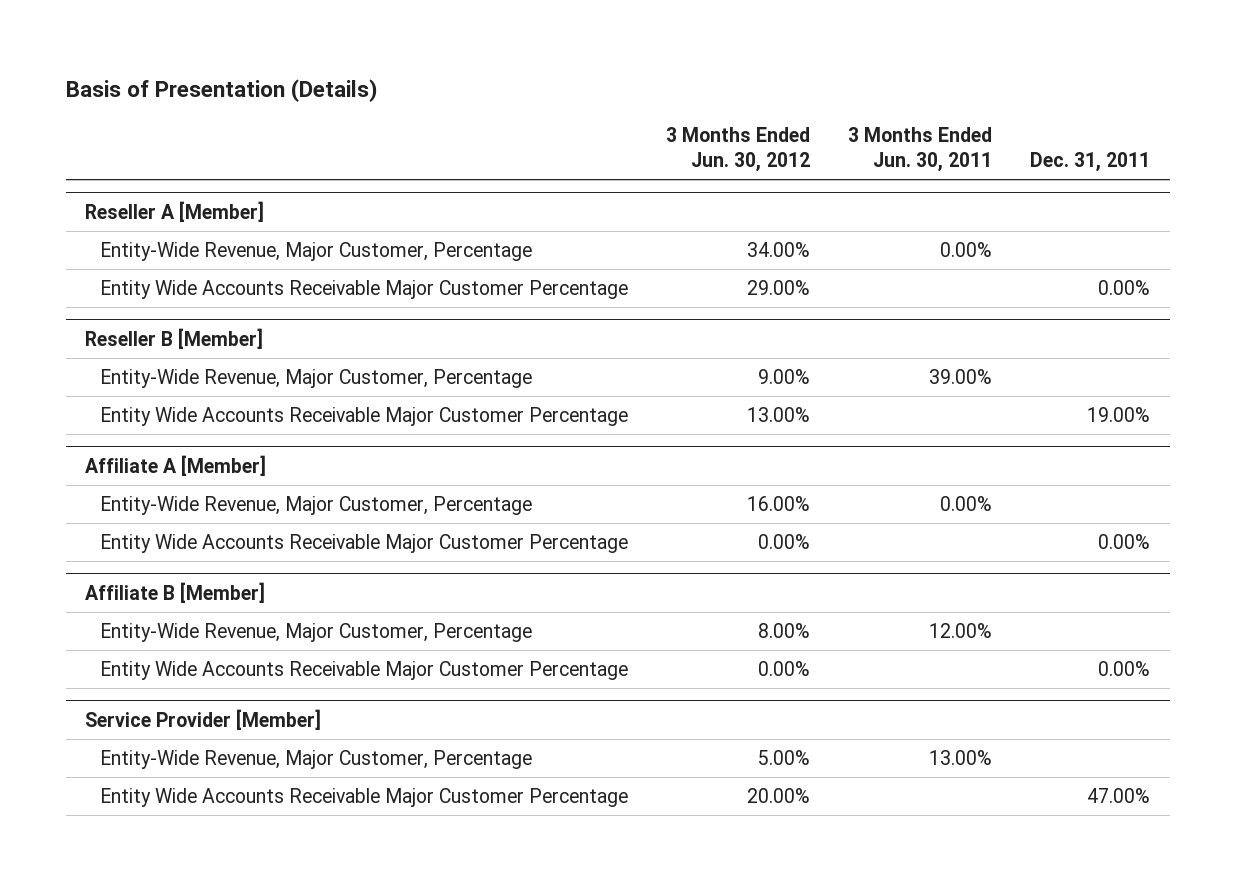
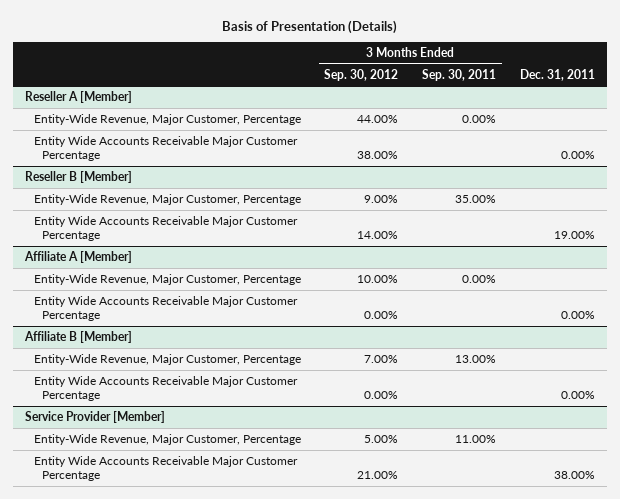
- | 3 Months Ended Jun. 30, 2012 | 3 Months Ended Jun. 30, 2011 | Dec. 31, 2011
+ | 3 Months Ended Sep. 30, 2012 | 3 Months Ended Sep. 30, 2011 | Dec. 31, 2011
@ Service Provider [Member]
- Entity Wide Accounts Receivable Major Customer Percentage | 20.00% | | 47.00%
+ Entity Wide Accounts Receivable Major Customer Percentage | 21.00% | | 38.00%

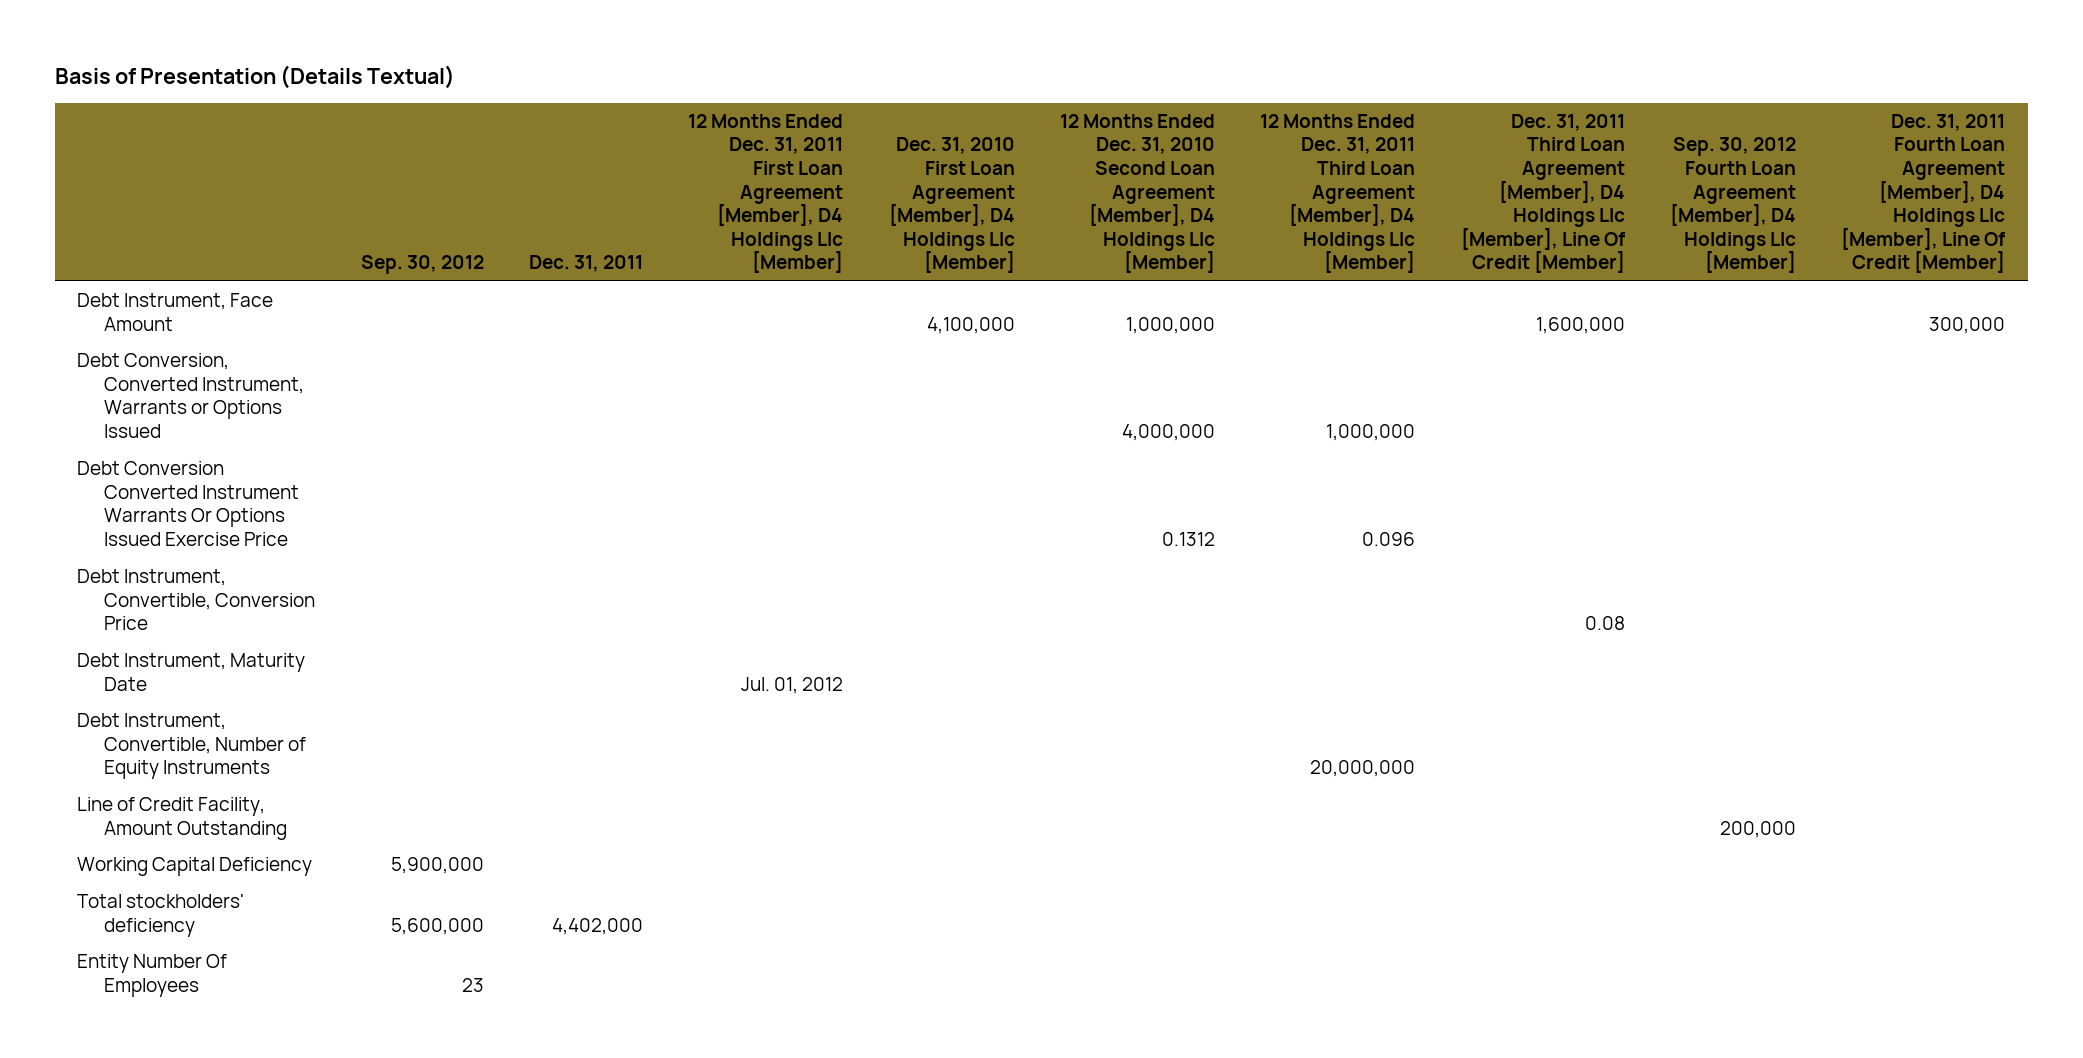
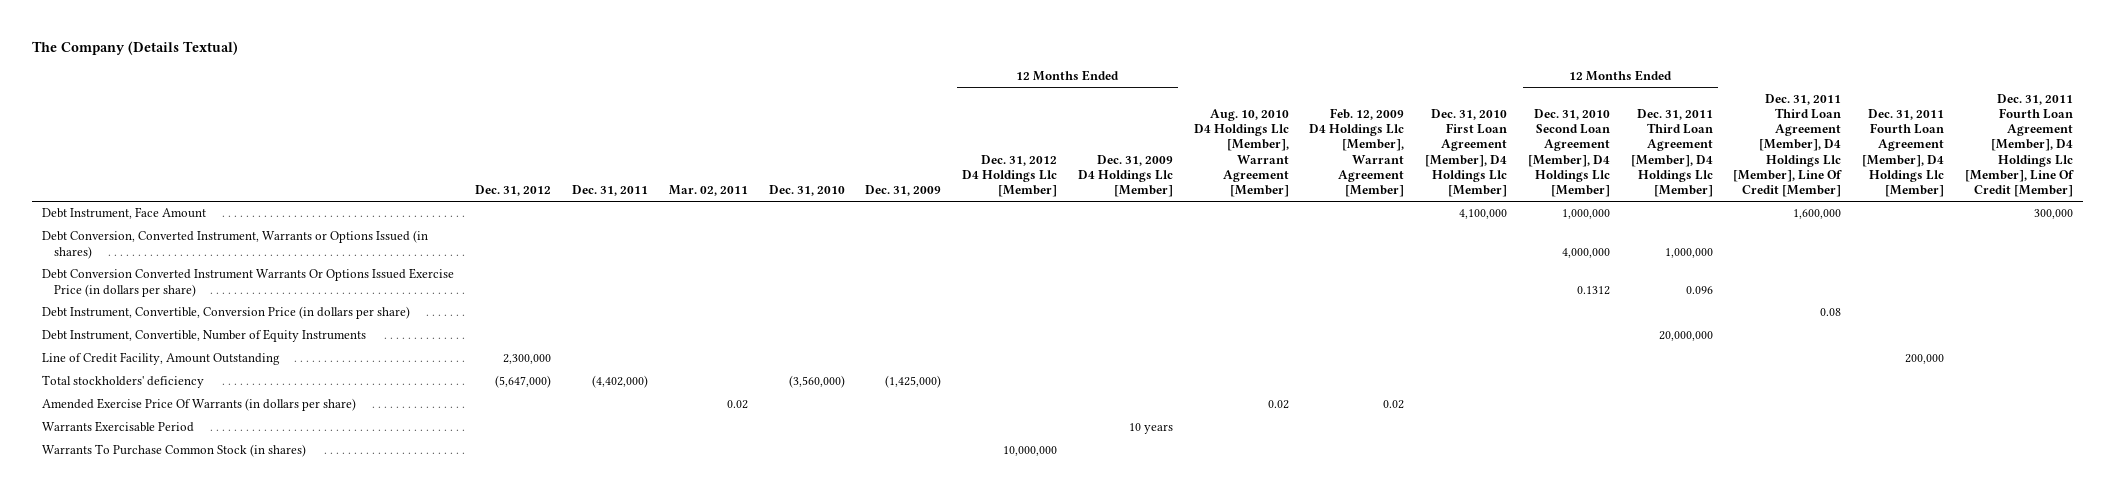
- Basis of Presentation (Details Textual)
+ The Company (Details Textual)
- | Sep. 30, 2012 | Dec. 31, 2011 | 12 Months Ended Dec. 31, 2011 First Loan Agreement [Member], D4 Holdings Llc [Member] | Dec. 31, 2010 First Loan Agreement [Member], D4 Holdings Llc [Member] | 12 Months Ended Dec. 31, 2010 Second Loan Agreement [Member], D4 Holdings Llc [Member] | 12 Months Ended Dec. 31, 2011 Third Loan Agreement [Member], D4 Holdings Llc [Member] | Dec. 31, 2011 Third Loan Agreement [Member], D4 Holdings Llc [Member], Line Of Credit [Member] | Sep. 30, 2012 Fourth Loan Agreement [Member], D4 Holdings Llc [Member] | Dec. 31, 2011 Fourth Loan Agreement [Member], D4 Holdings Llc [Member], Line Of Credit [Member]
+ | Dec. 31, 2012 | Dec. 31, 2011 | Mar. 02, 2011 | Dec. 31, 2010 | Dec. 31, 2009 | 12 Months Ended Dec. 31, 2012 D4 Holdings Llc [Member] | 12 Months Ended Dec. 31, 2009 D4 Holdings Llc [Member] | Aug. 10, 2010 D4 Holdings Llc [Member], Warrant Agreement [Member] | Feb. 12, 2009 D4 Holdings Llc [Member], Warrant Agreement [Member] | Dec. 31, 2010 First Loan Agreement [Member], D4 Holdings Llc [Member] | 12 Months Ended Dec. 31, 2010 Second Loan Agreement [Member], D4 Holdings Llc [Member] | 12 Months Ended Dec. 31, 2011 Third Loan Agreement [Member], D4 Holdings Llc [Member] | Dec. 31, 2011 Third Loan Agreement [Member], D4 Holdings Llc [Member], Line Of Credit [Member] | Dec. 31, 2011 Fourth Loan Agreement [Member], D4 Holdings Llc [Member] | Dec. 31, 2011 Fourth Loan Agreement [Member], D4 Holdings Llc [Member], Line Of Credit [Member]
- Debt Conversion, Converted Instrument, Warrants or Options Issued | | | | | 4,000,000 | 1,000,000 | | |
- Debt Conversion Converted Instrument Warrants Or Options Issued Exercise Price | | | | | 0.1312 | 0.096 | | |
- Debt Instrument, Convertible, Conversion Price | | | | | | | 0.08 | |
- Debt Instrument, Maturity Date | | | Jul. 01, 2012 | | | | | |
+ Debt Conversion, Converted Instrument, Warrants or Options Issued (in shares) | | | | | | | | | | | 4,000,000 | 1,000,000 | | |
+ Debt Conversion Converted Instrument Warrants Or Options Issued Exercise Price (in dollars per share) | | | | | | | | | | | 0.1312 | 0.096 | | |
+ Debt Instrument, Convertible, Conversion Price (in dollars per share) | | | | | | | | | | | | | 0.08 | |
- Working Capital Deficiency | 5,900,000 | | | | | | | |
- Total stockholders' deficiency | 5,600,000 | 4,402,000 | | | | | | |
- Entity Number Of Employees | 23 | | | | | | | |
+ Total stockholders' deficiency | (5,647,000) | (4,402,000) | | (3,560,000) | (1,425,000) | | | | | | | | | |
+ Amended Exercise Price Of Warrants (in dollars per share) | | | 0.02 | | | | | 0.02 | 0.02 | | | | | |
+ Warrants Exercisable Period | | | | | | | 10 years | | | | | | | |
+ Warrants To Purchase Common Stock (in shares) | | | | | | 10,000,000 | | | | | | | | |

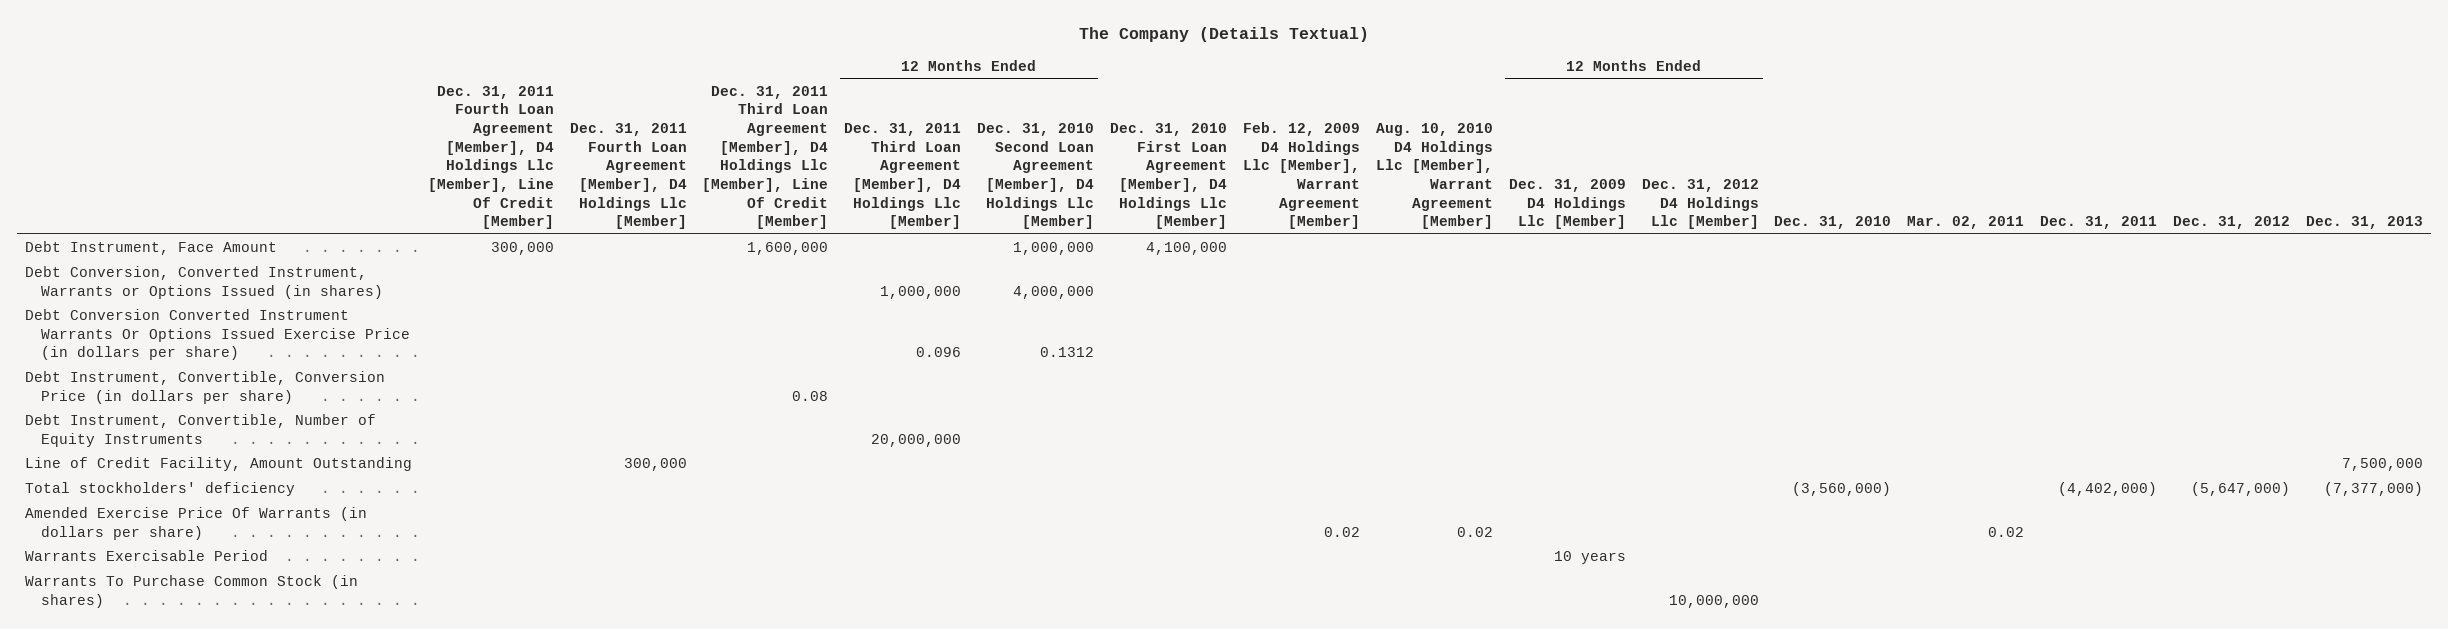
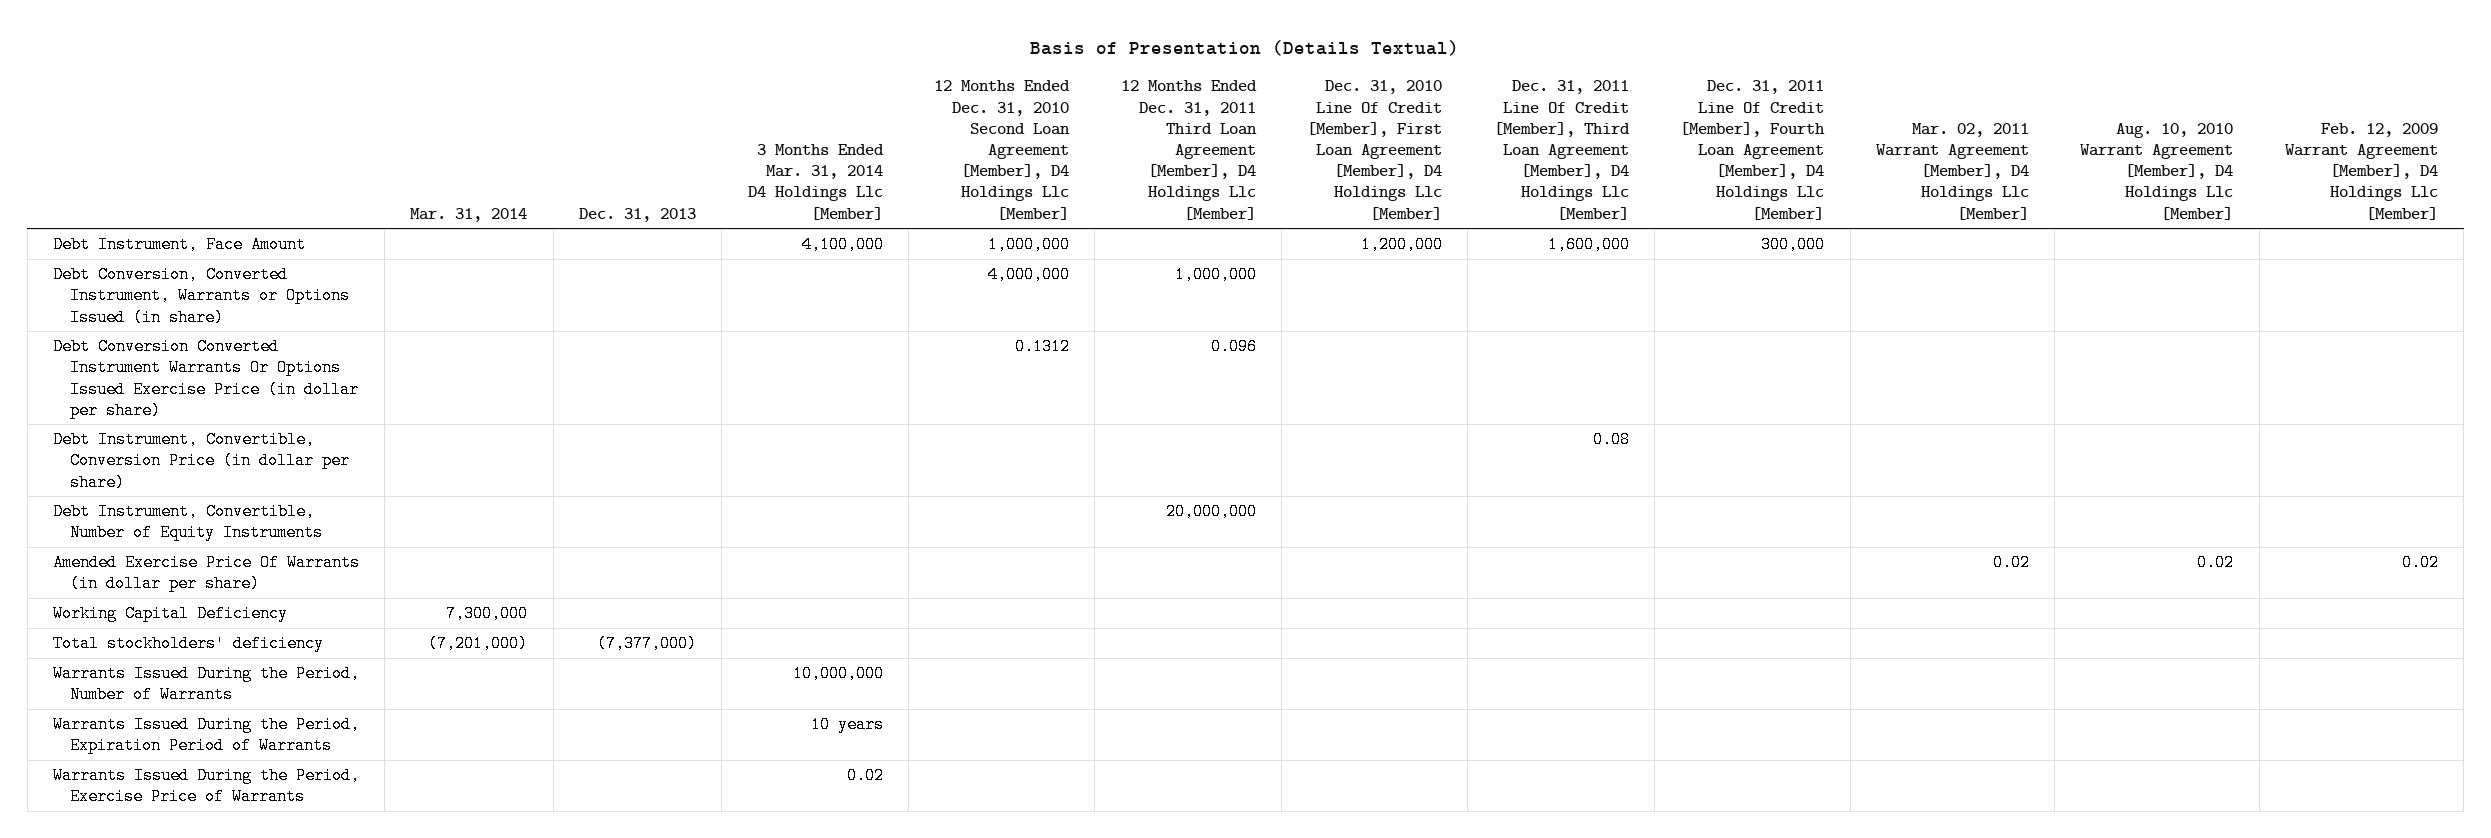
- The Company (Details Textual)
+ Basis of Presentation (Details Textual)
- | Dec. 31, 2011 Fourth Loan Agreement [Member], D4 Holdings Llc [Member], Line Of Credit [Member] | Dec. 31, 2011 Fourth Loan Agreement [Member], D4 Holdings Llc [Member] | Dec. 31, 2011 Third Loan Agreement [Member], D4 Holdings Llc [Member], Line Of Credit [Member] | 12 Months Ended Dec. 31, 2011 Third Loan Agreement [Member], D4 Holdings Llc [Member] | 12 Months Ended Dec. 31, 2010 Second Loan Agreement [Member], D4 Holdings Llc [Member] | Dec. 31, 2010 First Loan Agreement [Member], D4 Holdings Llc [Member] | Feb. 12, 2009 D4 Holdings Llc [Member], Warrant Agreement [Member] | Aug. 10, 2010 D4 Holdings Llc [Member], Warrant Agreement [Member] | 12 Months Ended Dec. 31, 2009 D4 Holdings Llc [Member] | 12 Months Ended Dec. 31, 2012 D4 Holdings Llc [Member] | Dec. 31, 2010 | Mar. 02, 2011 | Dec. 31, 2011 | Dec. 31, 2012 | Dec. 31, 2013
+ | Mar. 31, 2014 | Dec. 31, 2013 | 3 Months Ended Mar. 31, 2014 D4 Holdings Llc [Member] | 12 Months Ended Dec. 31, 2010 Second Loan Agreement [Member], D4 Holdings Llc [Member] | 12 Months Ended Dec. 31, 2011 Third Loan Agreement [Member], D4 Holdings Llc [Member] | Dec. 31, 2010 Line Of Credit [Member], First Loan Agreement [Member], D4 Holdings Llc [Member] | Dec. 31, 2011 Line Of Credit [Member], Third Loan Agreement [Member], D4 Holdings Llc [Member] | Dec. 31, 2011 Line Of Credit [Member], Fourth Loan Agreement [Member], D4 Holdings Llc [Member] | Mar. 02, 2011 Warrant Agreement [Member], D4 Holdings Llc [Member] | Aug. 10, 2010 Warrant Agreement [Member], D4 Holdings Llc [Member] | Feb. 12, 2009 Warrant Agreement [Member], D4 Holdings Llc [Member]
- Debt Conversion, Converted Instrument, Warrants or Options Issued (in shares) | | | | 1,000,000 | 4,000,000 | | | | | | | | | |
- Debt Conversion Converted Instrument Warrants Or Options Issued Exercise Price (in dollars per share) | | | | 0.096 | 0.1312 | | | | | | | | | |
- Debt Instrument, Convertible, Conversion Price (in dollars per share) | | | 0.08 | | | | | | | | | | | |
+ Debt Conversion, Converted Instrument, Warrants or Options Issued (in share) | | | | 4,000,000 | 1,000,000 | | | | | |
+ Debt Conversion Converted Instrument Warrants Or Options Issued Exercise Price (in dollar per share) | | | | 0.1312 | 0.096 | | | | | |
+ Debt Instrument, Convertible, Conversion Price (in dollar per share) | | | | | | | 0.08 | | | |
- Line of Credit Facility, Amount Outstanding | | 300,000 | | | | | | | | | | | | | 7,500,000
+ Amended Exercise Price Of Warrants (in dollar per share) | | | | | | | | | 0.02 | 0.02 | 0.02
+ Working Capital Deficiency | 7,300,000 | | | | | | | | | |
- Amended Exercise Price Of Warrants (in dollars per share) | | | | | | | 0.02 | 0.02 | | | | 0.02 | | |
- Warrants Exercisable Period | | | | | | | | | 10 years | | | | | |
- Warrants To Purchase Common Stock (in shares) | | | | | | | | | | 10,000,000 | | | | |
+ Warrants Issued During the Period, Number of Warrants | | | 10,000,000 | | | | | | | |
+ Warrants Issued During the Period, Expiration Period of Warrants | | | 10 years | | | | | | | |
+ Warrants Issued During the Period, Exercise Price of Warrants | | | 0.02 | | | | | | | |

